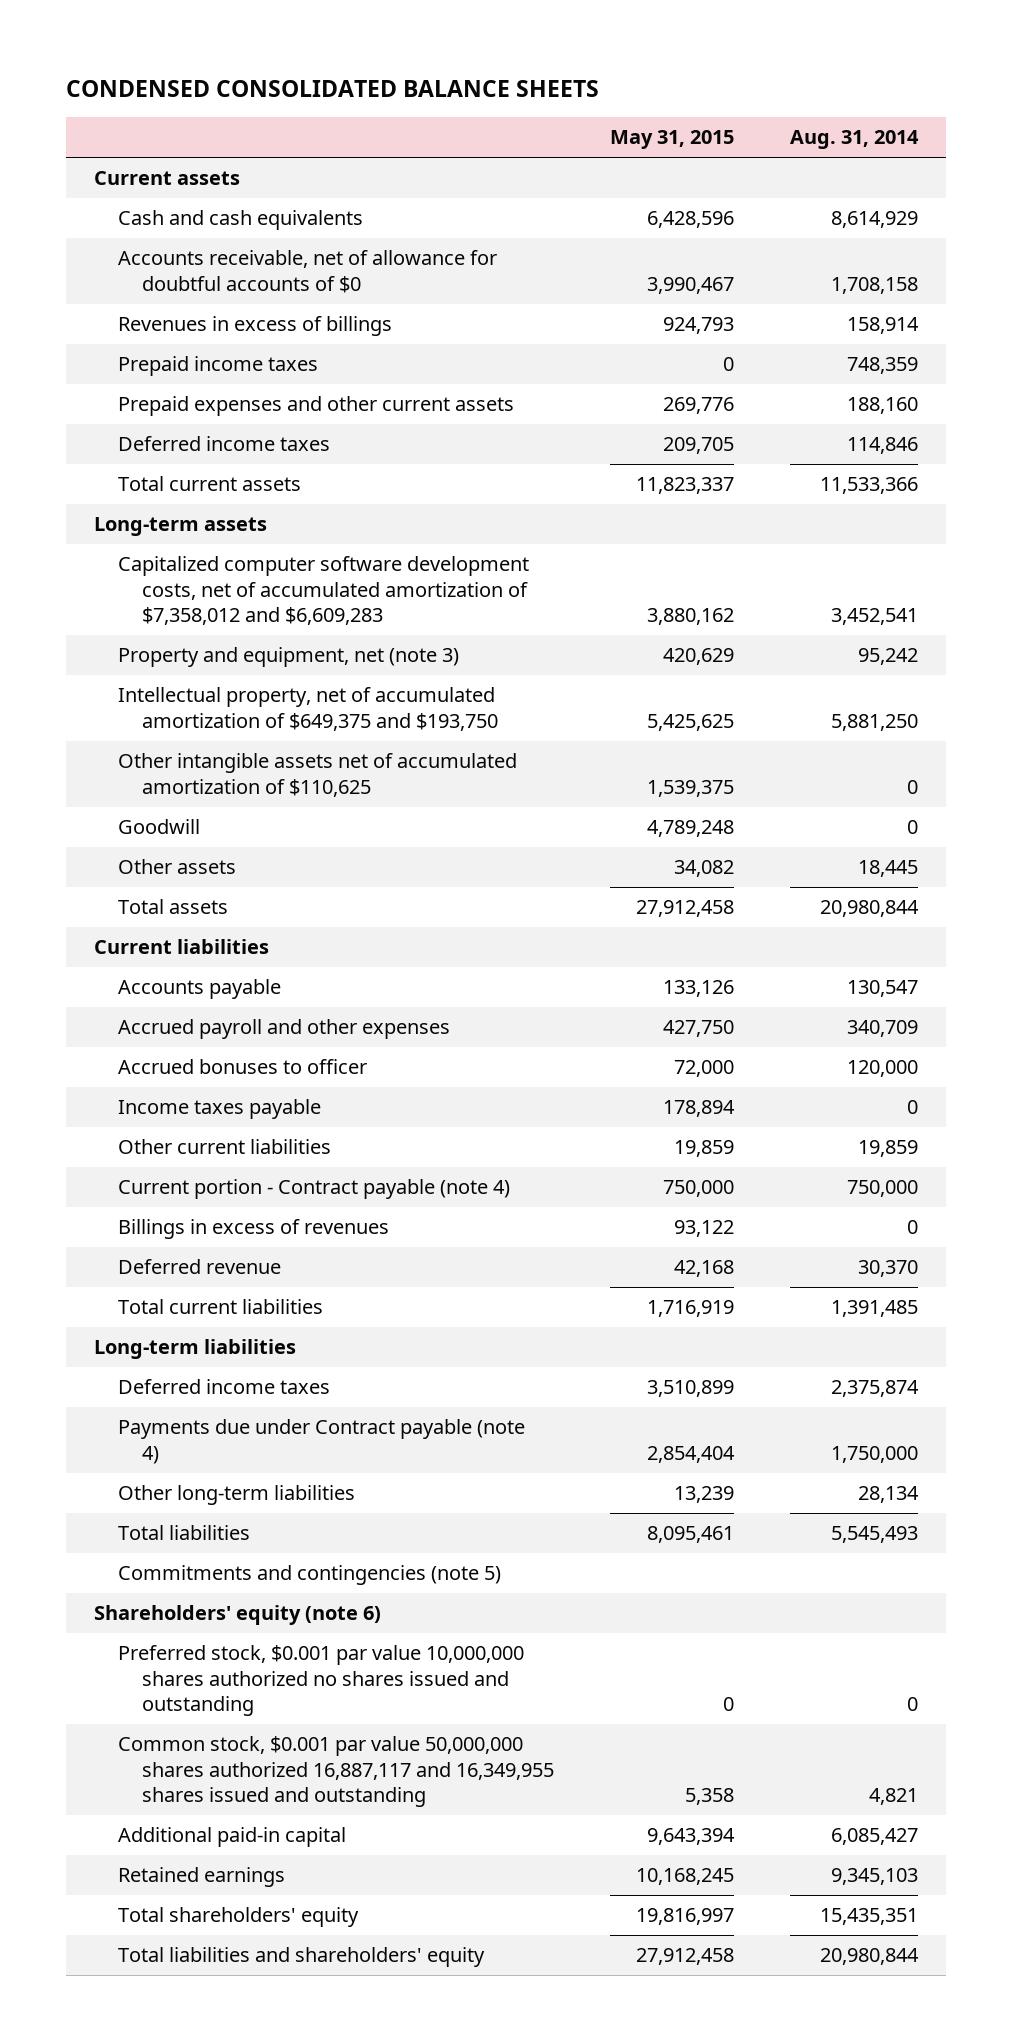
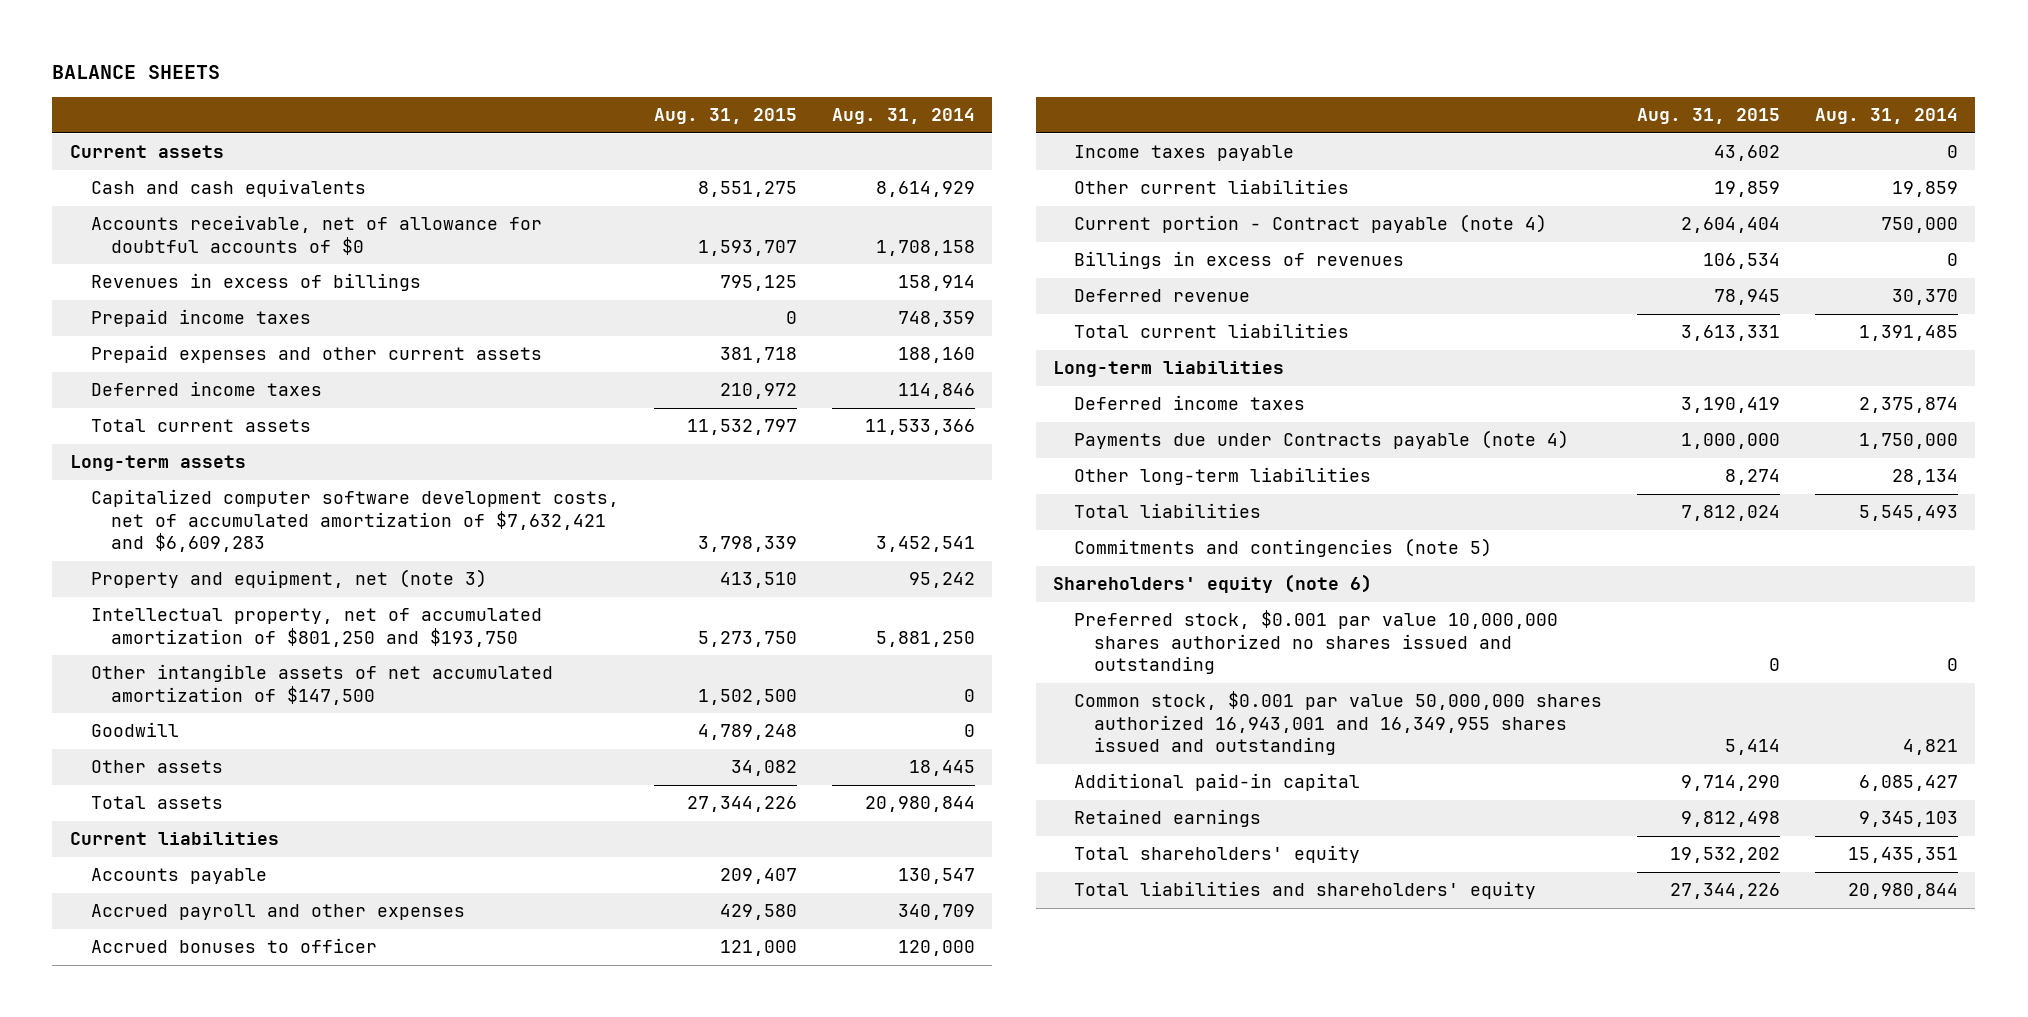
- CONDENSED CONSOLIDATED BALANCE SHEETS
+ BALANCE SHEETS
- | May 31, 2015 | Aug. 31, 2014
+ | Aug. 31, 2015 | Aug. 31, 2014
- Capitalized computer software development costs, net of accumulated amortization of $7,358,012 and $6,609,283 | 3,880,162 | 3,452,541
+ Capitalized computer software development costs, net of accumulated amortization of $7,632,421 and $6,609,283 | 3,798,339 | 3,452,541
- Intellectual property, net of accumulated amortization of $649,375 and $193,750 | 5,425,625 | 5,881,250
- Other intangible assets net of accumulated amortization of $110,625 | 1,539,375 | 0
+ Intellectual property, net of accumulated amortization of $801,250 and $193,750 | 5,273,750 | 5,881,250
+ Other intangible assets of net accumulated amortization of $147,500 | 1,502,500 | 0
- Payments due under Contract payable (note 4) | 2,854,404 | 1,750,000
+ Payments due under Contracts payable (note 4) | 1,000,000 | 1,750,000
- Common stock, $0.001 par value 50,000,000 shares authorized 16,887,117 and 16,349,955 shares issued and outstanding | 5,358 | 4,821
+ Common stock, $0.001 par value 50,000,000 shares authorized 16,943,001 and 16,349,955 shares issued and outstanding | 5,414 | 4,821

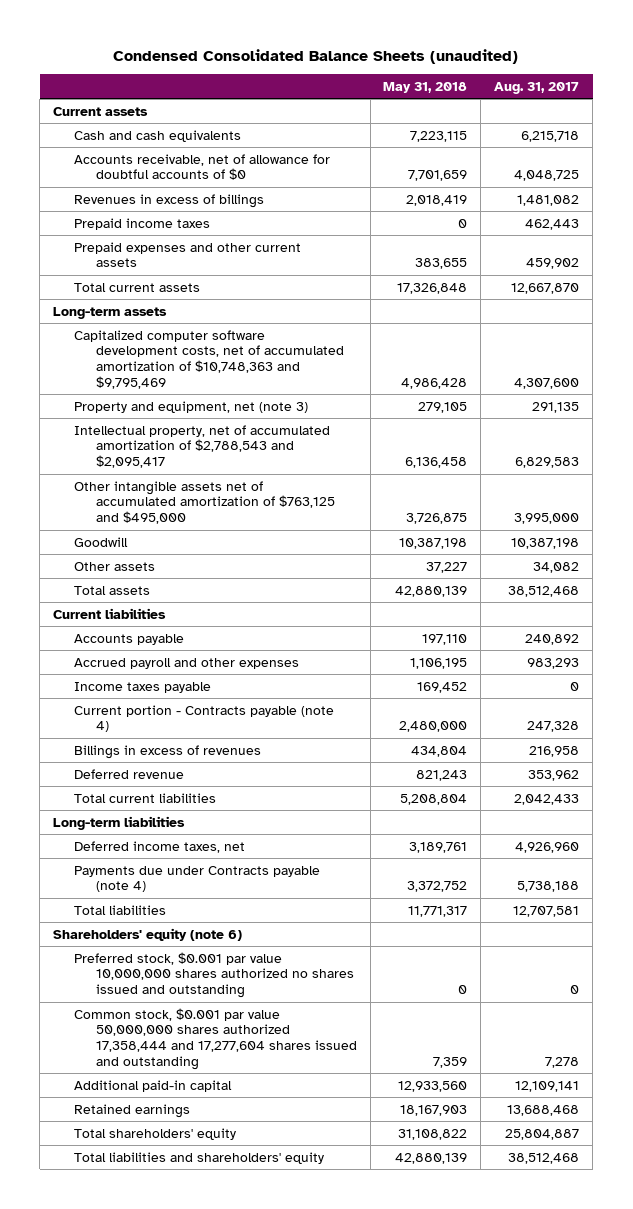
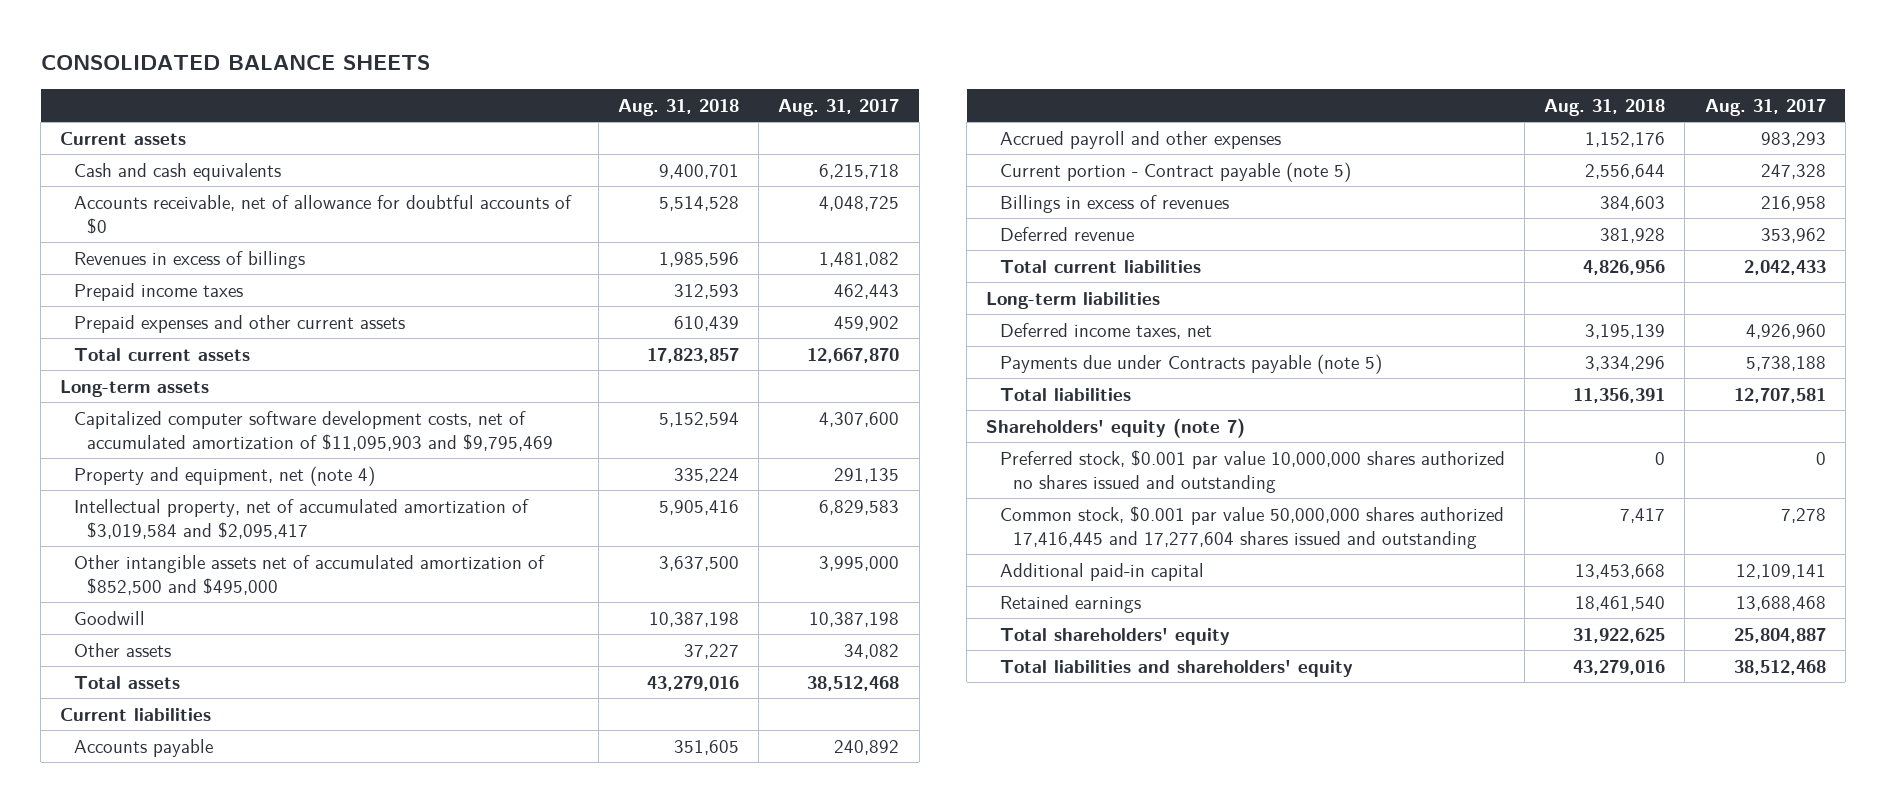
- Condensed Consolidated Balance Sheets (unaudited)
+ CONSOLIDATED BALANCE SHEETS
- | May 31, 2018 | Aug. 31, 2017
+ | Aug. 31, 2018 | Aug. 31, 2017
- Capitalized computer software development costs, net of accumulated amortization of $10,748,363 and $9,795,469 | 4,986,428 | 4,307,600
- Property and equipment, net (note 3) | 279,105 | 291,135
- Intellectual property, net of accumulated amortization of $2,788,543 and $2,095,417 | 6,136,458 | 6,829,583
- Other intangible assets net of accumulated amortization of $763,125 and $495,000 | 3,726,875 | 3,995,000
+ Capitalized computer software development costs, net of accumulated amortization of $11,095,903 and $9,795,469 | 5,152,594 | 4,307,600
+ Property and equipment, net (note 4) | 335,224 | 291,135
+ Intellectual property, net of accumulated amortization of $3,019,584 and $2,095,417 | 5,905,416 | 6,829,583
+ Other intangible assets net of accumulated amortization of $852,500 and $495,000 | 3,637,500 | 3,995,000
- Income taxes payable | 169,452 | 0
- Current portion - Contracts payable (note 4) | 2,480,000 | 247,328
+ Current portion - Contract payable (note 5) | 2,556,644 | 247,328
- Payments due under Contracts payable (note 4) | 3,372,752 | 5,738,188
+ Payments due under Contracts payable (note 5) | 3,334,296 | 5,738,188
- Shareholders' equity (note 6)
+ Shareholders' equity (note 7)
- Common stock, $0.001 par value 50,000,000 shares authorized 17,358,444 and 17,277,604 shares issued and outstanding | 7,359 | 7,278
+ Common stock, $0.001 par value 50,000,000 shares authorized 17,416,445 and 17,277,604 shares issued and outstanding | 7,417 | 7,278

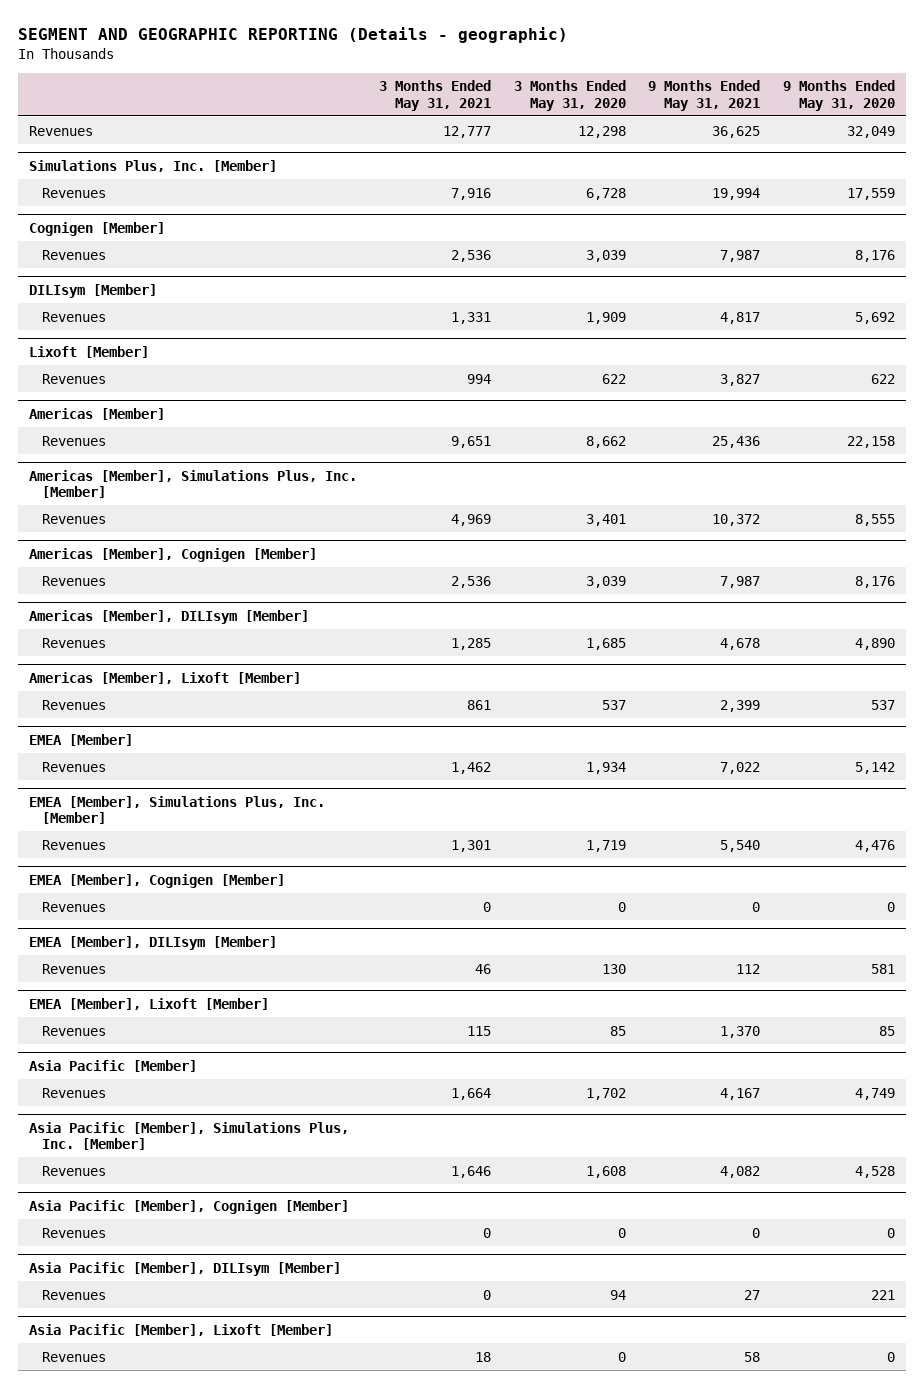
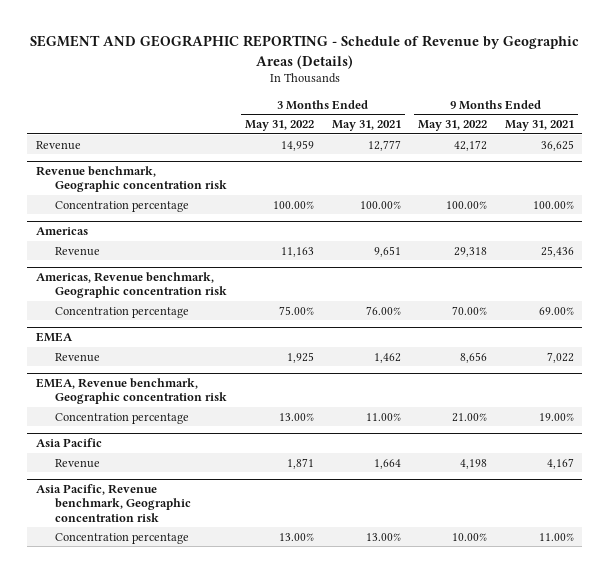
- SEGMENT AND GEOGRAPHIC REPORTING (Details - geographic)
+ SEGMENT AND GEOGRAPHIC REPORTING - Schedule of Revenue by Geographic Areas (Details)
- | 3 Months Ended May 31, 2021 | 3 Months Ended May 31, 2020 | 9 Months Ended May 31, 2021 | 9 Months Ended May 31, 2020
+ | 3 Months Ended May 31, 2022 | 3 Months Ended May 31, 2021 | 9 Months Ended May 31, 2022 | 9 Months Ended May 31, 2021
- Revenues | 12,777 | 12,298 | 36,625 | 32,049
- Simulations Plus, Inc. [Member]
- Revenues | 7,916 | 6,728 | 19,994 | 17,559
- Cognigen [Member]
- Revenues | 2,536 | 3,039 | 7,987 | 8,176
- DILIsym [Member]
- Revenues | 1,331 | 1,909 | 4,817 | 5,692
- Lixoft [Member]
- Revenues | 994 | 622 | 3,827 | 622
- Americas [Member]
- Revenues | 9,651 | 8,662 | 25,436 | 22,158
- Americas [Member], Simulations Plus, Inc. [Member]
- Revenues | 4,969 | 3,401 | 10,372 | 8,555
- Americas [Member], Cognigen [Member]
- Revenues | 2,536 | 3,039 | 7,987 | 8,176
- Americas [Member], DILIsym [Member]
- Revenues | 1,285 | 1,685 | 4,678 | 4,890
- Americas [Member], Lixoft [Member]
- Revenues | 861 | 537 | 2,399 | 537
- EMEA [Member]
- Revenues | 1,462 | 1,934 | 7,022 | 5,142
- EMEA [Member], Simulations Plus, Inc. [Member]
- Revenues | 1,301 | 1,719 | 5,540 | 4,476
- EMEA [Member], Cognigen [Member]
- Revenues | 0 | 0 | 0 | 0
- EMEA [Member], DILIsym [Member]
- Revenues | 46 | 130 | 112 | 581
- EMEA [Member], Lixoft [Member]
- Revenues | 115 | 85 | 1,370 | 85
- Asia Pacific [Member]
- Revenues | 1,664 | 1,702 | 4,167 | 4,749
- Asia Pacific [Member], Simulations Plus, Inc. [Member]
- Revenues | 1,646 | 1,608 | 4,082 | 4,528
- Asia Pacific [Member], Cognigen [Member]
- Revenues | 0 | 0 | 0 | 0
- Asia Pacific [Member], DILIsym [Member]
- Revenues | 0 | 94 | 27 | 221
- Asia Pacific [Member], Lixoft [Member]
- Revenues | 18 | 0 | 58 | 0
+ Revenue | 14,959 | 12,777 | 42,172 | 36,625
+ Revenue benchmark, Geographic concentration risk
+ Concentration percentage | 100.00% | 100.00% | 100.00% | 100.00%
+ Americas
+ Revenue | 11,163 | 9,651 | 29,318 | 25,436
+ Americas, Revenue benchmark, Geographic concentration risk
+ Concentration percentage | 75.00% | 76.00% | 70.00% | 69.00%
+ EMEA
+ Revenue | 1,925 | 1,462 | 8,656 | 7,022
+ EMEA, Revenue benchmark, Geographic concentration risk
+ Concentration percentage | 13.00% | 11.00% | 21.00% | 19.00%
+ Asia Pacific
+ Revenue | 1,871 | 1,664 | 4,198 | 4,167
+ Asia Pacific, Revenue benchmark, Geographic concentration risk
+ Concentration percentage | 13.00% | 13.00% | 10.00% | 11.00%

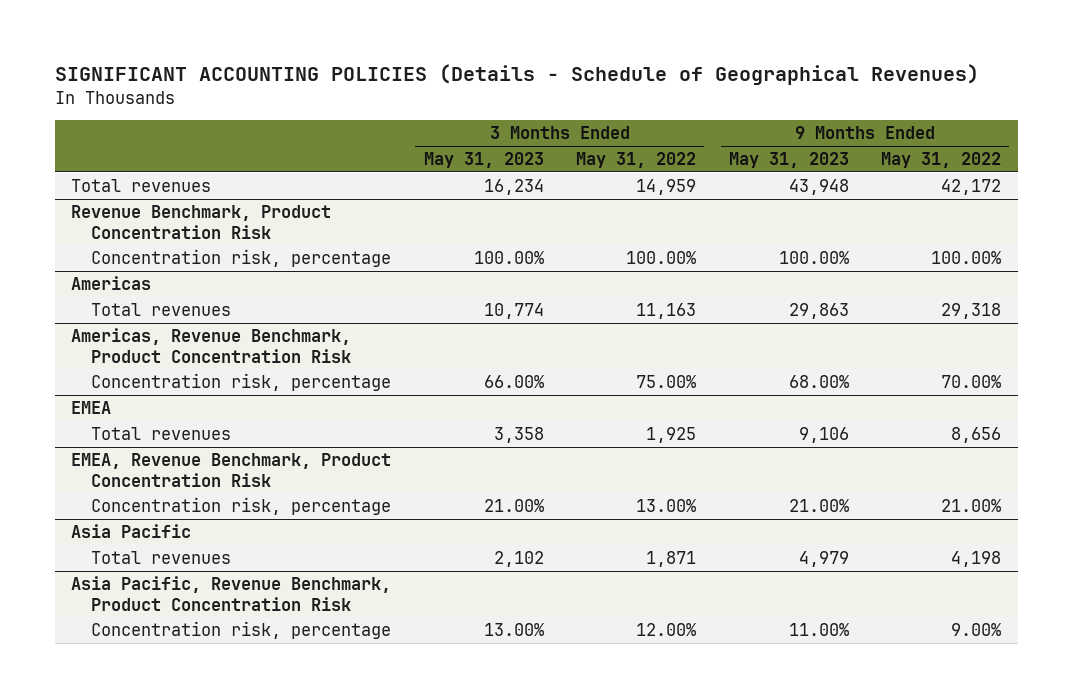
- SEGMENT AND GEOGRAPHIC REPORTING - Schedule of Revenue by Geographic Areas (Details)
+ SIGNIFICANT ACCOUNTING POLICIES (Details - Schedule of Geographical Revenues)
- | 3 Months Ended May 31, 2022 | 3 Months Ended May 31, 2021 | 9 Months Ended May 31, 2022 | 9 Months Ended May 31, 2021
+ | 3 Months Ended May 31, 2023 | 3 Months Ended May 31, 2022 | 9 Months Ended May 31, 2023 | 9 Months Ended May 31, 2022
- Revenue | 14,959 | 12,777 | 42,172 | 36,625
- Revenue benchmark, Geographic concentration risk
- Concentration percentage | 100.00% | 100.00% | 100.00% | 100.00%
+ Total revenues | 16,234 | 14,959 | 43,948 | 42,172
+ Revenue Benchmark, Product Concentration Risk
+ Concentration risk, percentage | 100.00% | 100.00% | 100.00% | 100.00%
@ Americas
- Revenue | 11,163 | 9,651 | 29,318 | 25,436
- Americas, Revenue benchmark, Geographic concentration risk
- Concentration percentage | 75.00% | 76.00% | 70.00% | 69.00%
@ Americas
+ Total revenues | 10,774 | 11,163 | 29,863 | 29,318
+ Americas, Revenue Benchmark, Product Concentration Risk
+ Concentration risk, percentage | 66.00% | 75.00% | 68.00% | 70.00%
@ EMEA
- Revenue | 1,925 | 1,462 | 8,656 | 7,022
- EMEA, Revenue benchmark, Geographic concentration risk
- Concentration percentage | 13.00% | 11.00% | 21.00% | 19.00%
@ EMEA
+ Total revenues | 3,358 | 1,925 | 9,106 | 8,656
+ EMEA, Revenue Benchmark, Product Concentration Risk
+ Concentration risk, percentage | 21.00% | 13.00% | 21.00% | 21.00%
@ Asia Pacific
- Revenue | 1,871 | 1,664 | 4,198 | 4,167
- Asia Pacific, Revenue benchmark, Geographic concentration risk
- Concentration percentage | 13.00% | 13.00% | 10.00% | 11.00%
@ Asia Pacific
+ Total revenues | 2,102 | 1,871 | 4,979 | 4,198
+ Asia Pacific, Revenue Benchmark, Product Concentration Risk
+ Concentration risk, percentage | 13.00% | 12.00% | 11.00% | 9.00%

